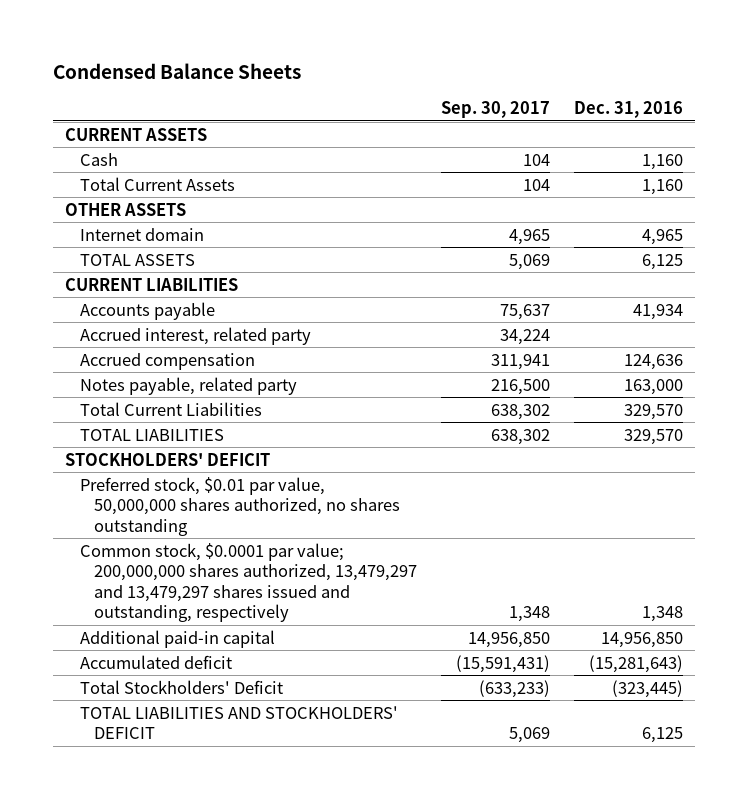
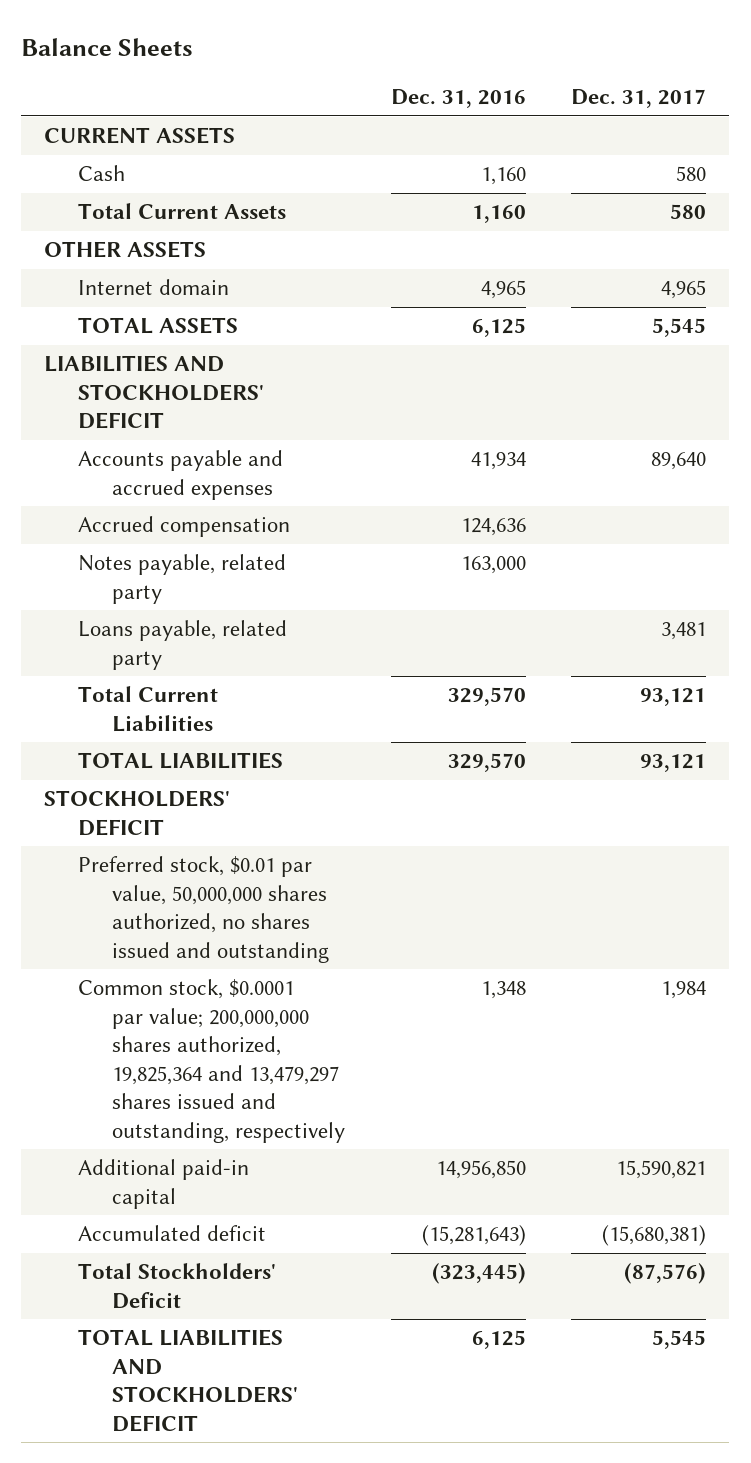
- Condensed Balance Sheets
+ Balance Sheets
- | Sep. 30, 2017 | Dec. 31, 2016
+ | Dec. 31, 2016 | Dec. 31, 2017
- CURRENT LIABILITIES
- Accounts payable | 75,637 | 41,934
- Accrued interest, related party | 34,224 |
+ LIABILITIES AND STOCKHOLDERS' DEFICIT
+ Accounts payable and accrued expenses | 41,934 | 89,640
+ Loans payable, related party | | 3,481
- Preferred stock, $0.01 par value, 50,000,000 shares authorized, no shares outstanding
- Common stock, $0.0001 par value; 200,000,000 shares authorized, 13,479,297 and 13,479,297 shares issued and outstanding, respectively | 1,348 | 1,348
+ Preferred stock, $0.01 par value, 50,000,000 shares authorized, no shares issued and outstanding
+ Common stock, $0.0001 par value; 200,000,000 shares authorized, 19,825,364 and 13,479,297 shares issued and outstanding, respectively | 1,348 | 1,984

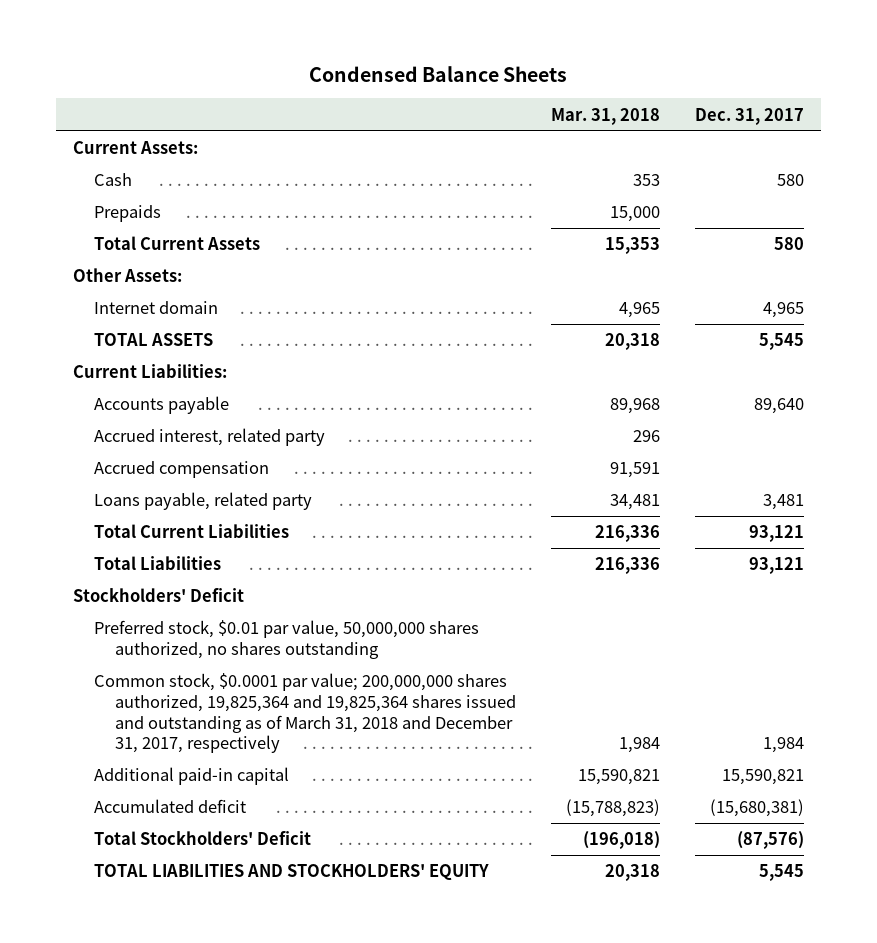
- Balance Sheets
+ Condensed Balance Sheets
- | Dec. 31, 2016 | Dec. 31, 2017
+ | Mar. 31, 2018 | Dec. 31, 2017
- CURRENT ASSETS
+ Current Assets:
+ Prepaids | 15,000 |
- OTHER ASSETS
+ Other Assets:
- LIABILITIES AND STOCKHOLDERS' DEFICIT
- Accounts payable and accrued expenses | 41,934 | 89,640
+ Current Liabilities:
+ Accounts payable | 89,968 | 89,640
+ Accrued interest, related party | 296 |
- Notes payable, related party | 163,000 |
- TOTAL LIABILITIES | 329,570 | 93,121
- STOCKHOLDERS' DEFICIT
- Preferred stock, $0.01 par value, 50,000,000 shares authorized, no shares issued and outstanding
- Common stock, $0.0001 par value; 200,000,000 shares authorized, 19,825,364 and 13,479,297 shares issued and outstanding, respectively | 1,348 | 1,984
+ Total Liabilities | 216,336 | 93,121
+ Stockholders' Deficit
+ Preferred stock, $0.01 par value, 50,000,000 shares authorized, no shares outstanding
+ Common stock, $0.0001 par value; 200,000,000 shares authorized, 19,825,364 and 19,825,364 shares issued and outstanding as of March 31, 2018 and December 31, 2017, respectively | 1,984 | 1,984
- TOTAL LIABILITIES AND STOCKHOLDERS' DEFICIT | 6,125 | 5,545
+ TOTAL LIABILITIES AND STOCKHOLDERS' EQUITY | 20,318 | 5,545

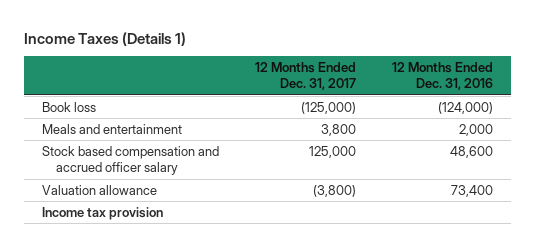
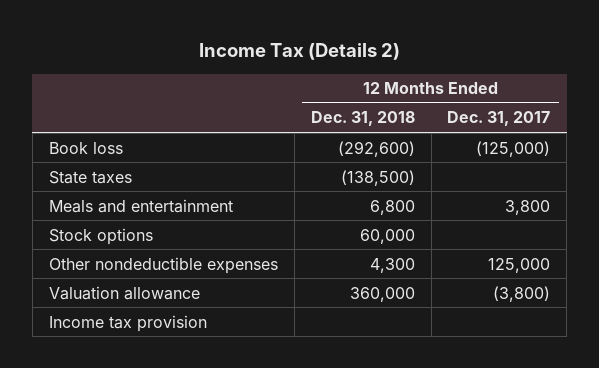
- Income Taxes (Details 1)
+ Income Tax (Details 2)
- | 12 Months Ended Dec. 31, 2017 | 12 Months Ended Dec. 31, 2016
+ | 12 Months Ended Dec. 31, 2018 | 12 Months Ended Dec. 31, 2017
+ State taxes | (138,500) |
- Stock based compensation and accrued officer salary | 125,000 | 48,600
+ Stock options | 60,000 |
+ Other nondeductible expenses | 4,300 | 125,000

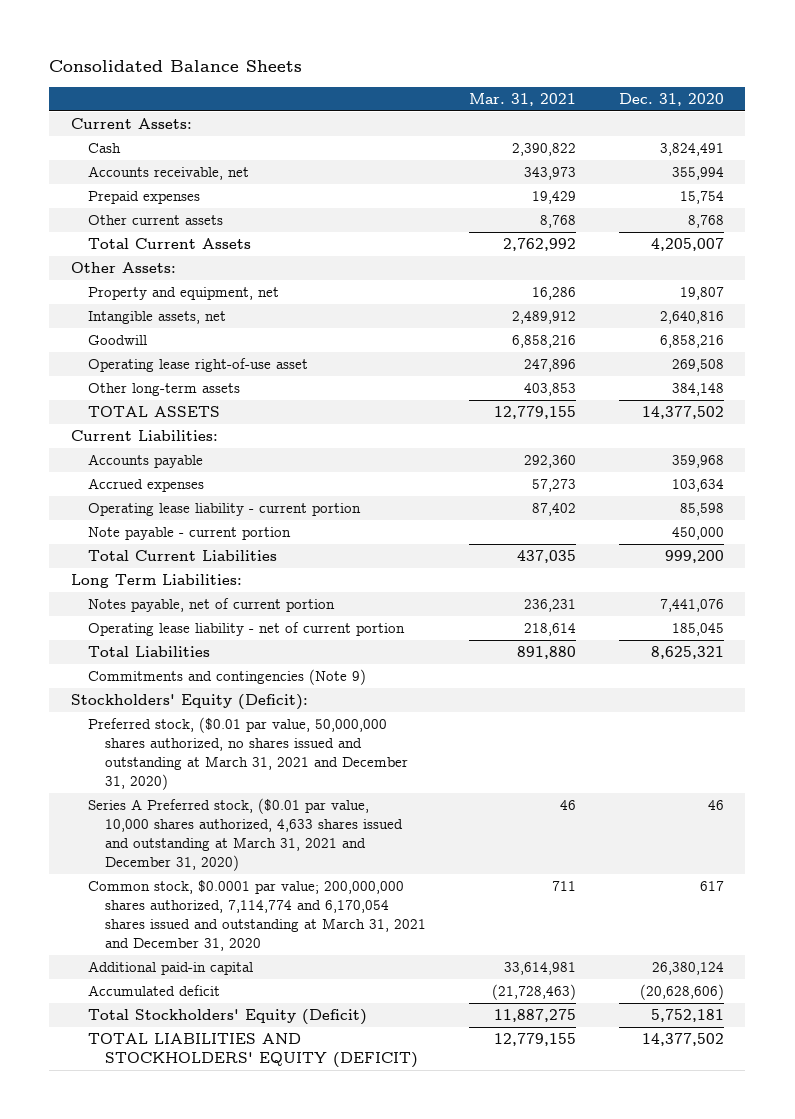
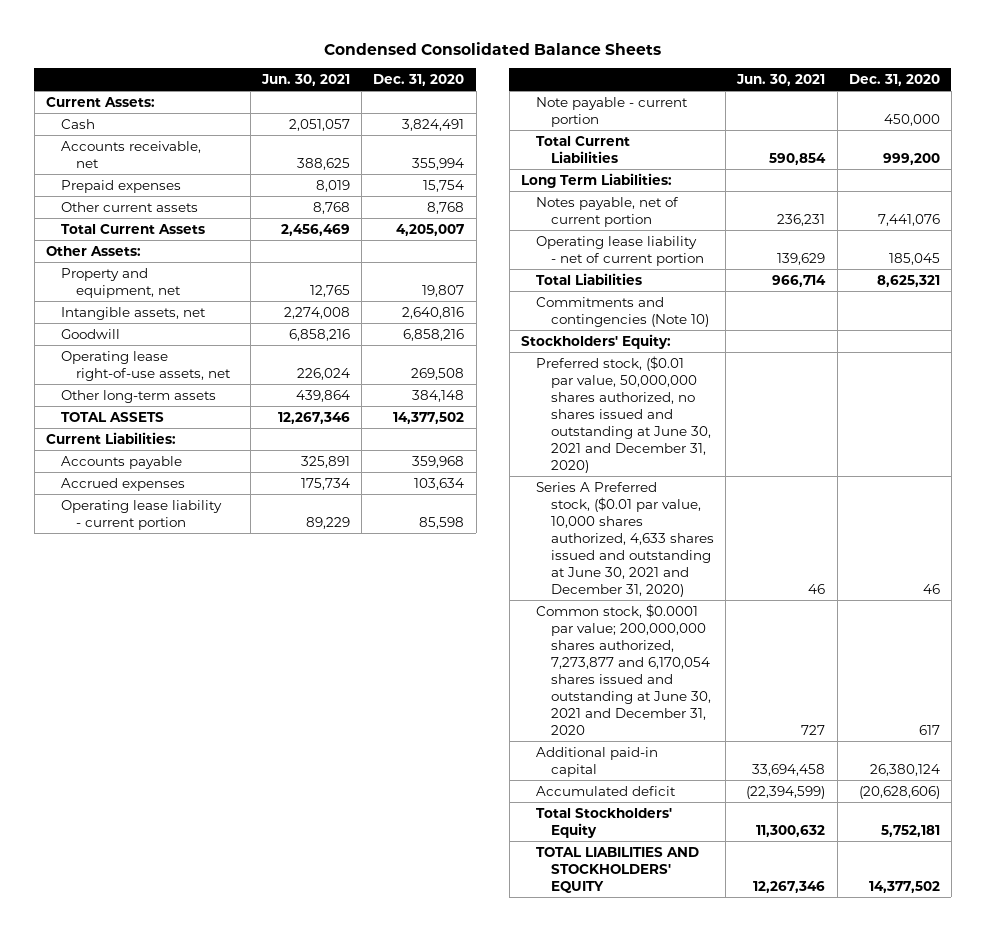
- Consolidated Balance Sheets
+ Condensed Consolidated Balance Sheets
- | Mar. 31, 2021 | Dec. 31, 2020
+ | Jun. 30, 2021 | Dec. 31, 2020
- Operating lease right-of-use asset | 247,896 | 269,508
+ Operating lease right-of-use assets, net | 226,024 | 269,508
- Commitments and contingencies (Note 9)
- Stockholders' Equity (Deficit):
- Preferred stock, ($0.01 par value, 50,000,000 shares authorized, no shares issued and outstanding at March 31, 2021 and December 31, 2020)
- Series A Preferred stock, ($0.01 par value, 10,000 shares authorized, 4,633 shares issued and outstanding at March 31, 2021 and December 31, 2020) | 46 | 46
- Common stock, $0.0001 par value; 200,000,000 shares authorized, 7,114,774 and 6,170,054 shares issued and outstanding at March 31, 2021 and December 31, 2020 | 711 | 617
+ Commitments and contingencies (Note 10)
+ Stockholders' Equity:
+ Preferred stock, ($0.01 par value, 50,000,000 shares authorized, no shares issued and outstanding at June 30, 2021 and December 31, 2020)
+ Series A Preferred stock, ($0.01 par value, 10,000 shares authorized, 4,633 shares issued and outstanding at June 30, 2021 and December 31, 2020) | 46 | 46
+ Common stock, $0.0001 par value; 200,000,000 shares authorized, 7,273,877 and 6,170,054 shares issued and outstanding at June 30, 2021 and December 31, 2020 | 727 | 617
- Total Stockholders' Equity (Deficit) | 11,887,275 | 5,752,181
- TOTAL LIABILITIES AND STOCKHOLDERS' EQUITY (DEFICIT) | 12,779,155 | 14,377,502
+ Total Stockholders' Equity | 11,300,632 | 5,752,181
+ TOTAL LIABILITIES AND STOCKHOLDERS' EQUITY | 12,267,346 | 14,377,502

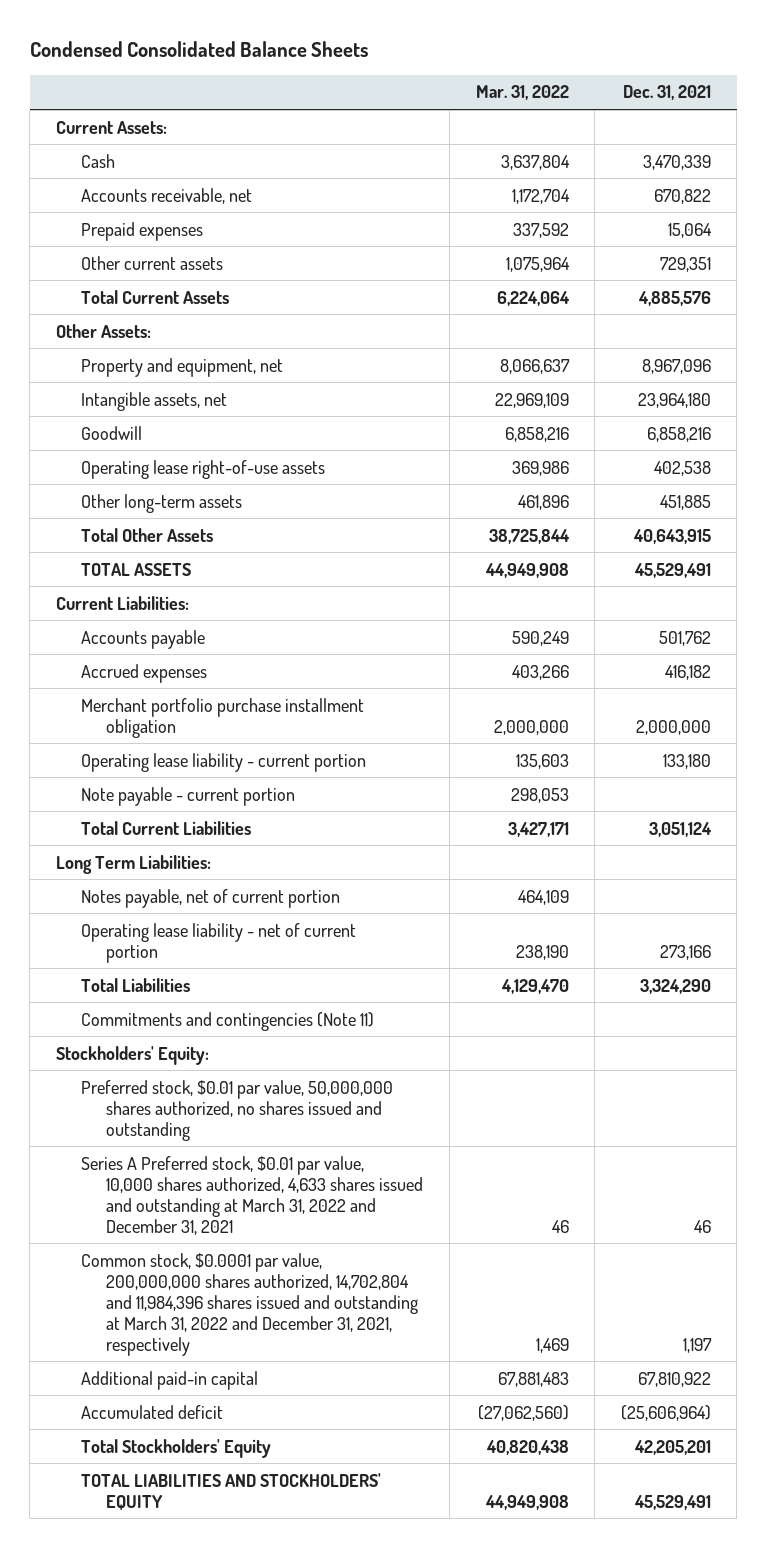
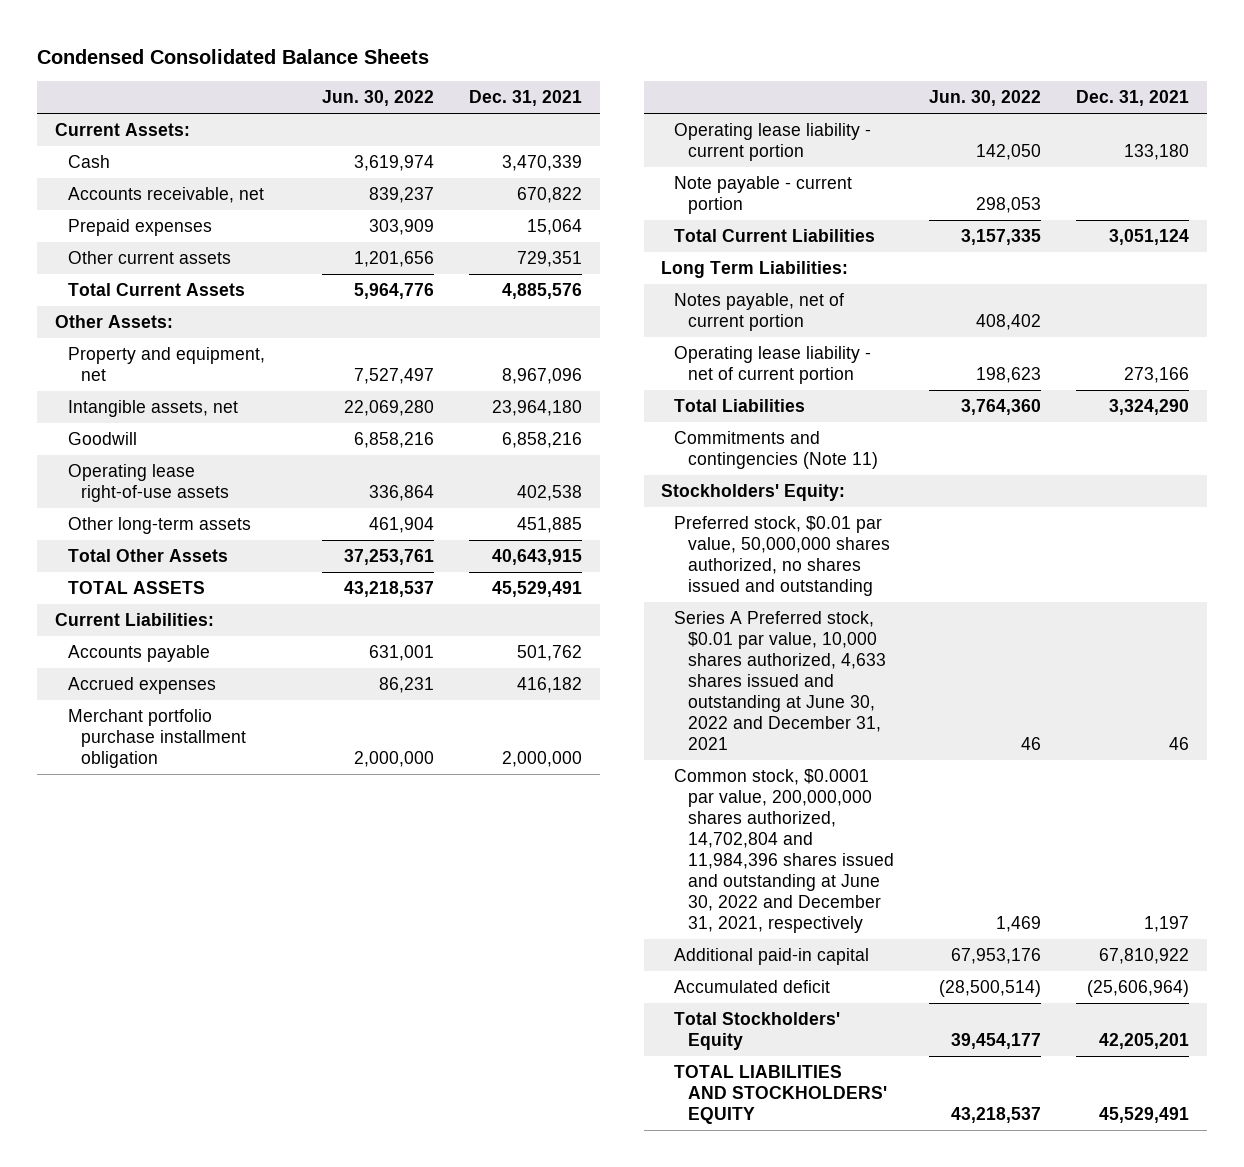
- | Mar. 31, 2022 | Dec. 31, 2021
+ | Jun. 30, 2022 | Dec. 31, 2021
- Series A Preferred stock, $0.01 par value, 10,000 shares authorized, 4,633 shares issued and outstanding at March 31, 2022 and December 31, 2021 | 46 | 46
- Common stock, $0.0001 par value, 200,000,000 shares authorized, 14,702,804 and 11,984,396 shares issued and outstanding at March 31, 2022 and December 31, 2021, respectively | 1,469 | 1,197
+ Series A Preferred stock, $0.01 par value, 10,000 shares authorized, 4,633 shares issued and outstanding at June 30, 2022 and December 31, 2021 | 46 | 46
+ Common stock, $0.0001 par value, 200,000,000 shares authorized, 14,702,804 and 11,984,396 shares issued and outstanding at June 30, 2022 and December 31, 2021, respectively | 1,469 | 1,197

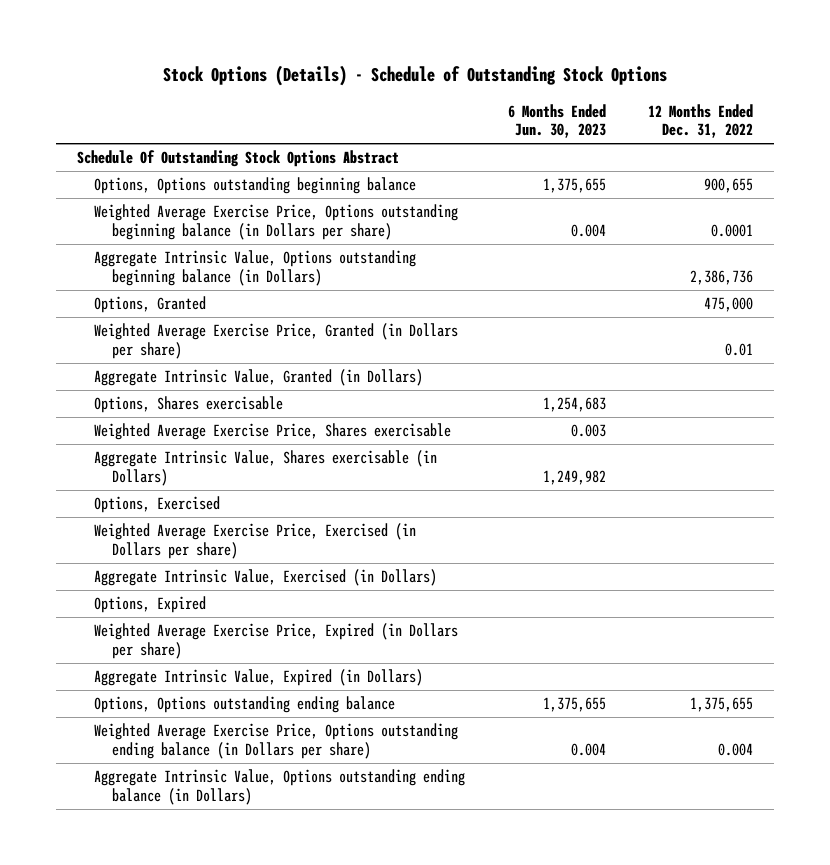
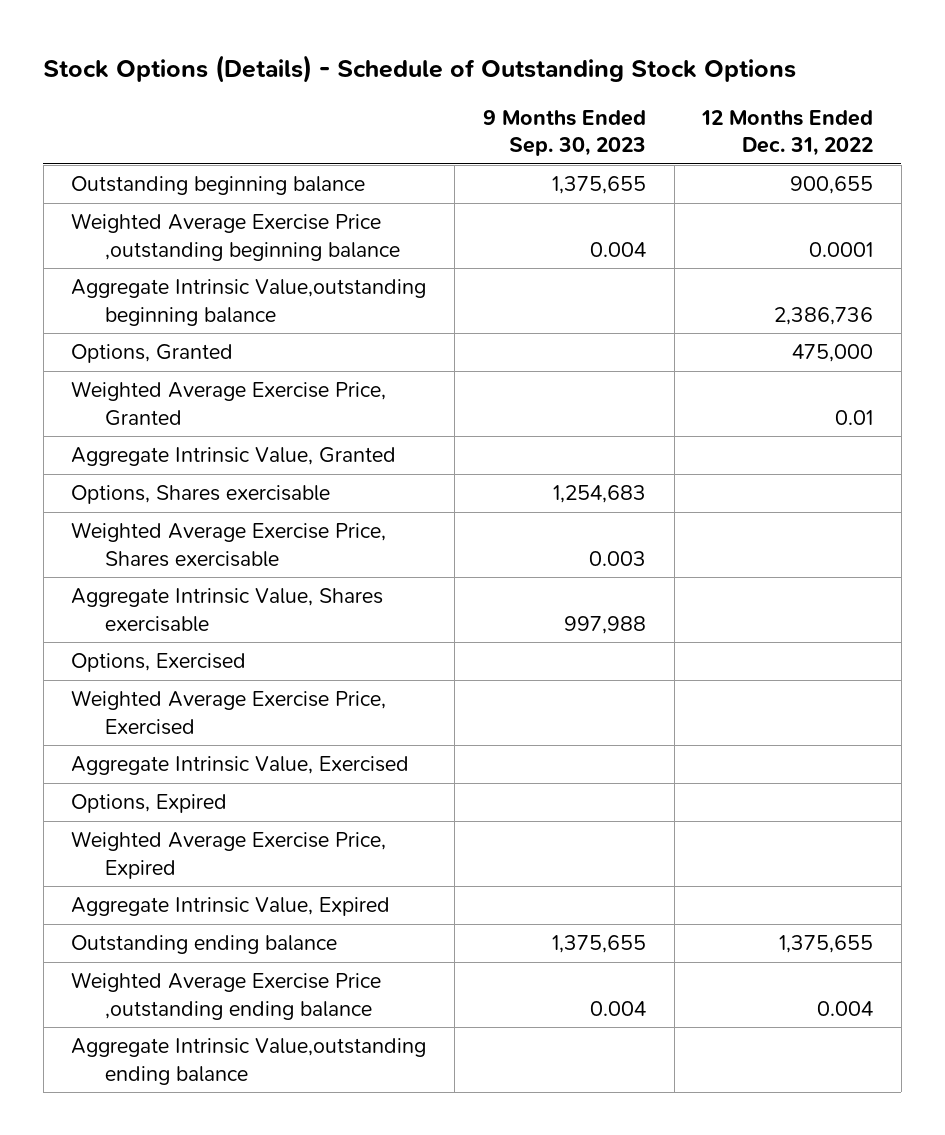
- | 6 Months Ended Jun. 30, 2023 | 12 Months Ended Dec. 31, 2022
+ | 9 Months Ended Sep. 30, 2023 | 12 Months Ended Dec. 31, 2022
- Schedule Of Outstanding Stock Options Abstract
- Options, Options outstanding beginning balance | 1,375,655 | 900,655
- Weighted Average Exercise Price, Options outstanding beginning balance (in Dollars per share) | 0.004 | 0.0001
- Aggregate Intrinsic Value, Options outstanding beginning balance (in Dollars) | | 2,386,736
+ Outstanding beginning balance | 1,375,655 | 900,655
+ Weighted Average Exercise Price ,outstanding beginning balance | 0.004 | 0.0001
+ Aggregate Intrinsic Value,outstanding beginning balance | | 2,386,736
- Weighted Average Exercise Price, Granted (in Dollars per share) | | 0.01
- Aggregate Intrinsic Value, Granted (in Dollars)
+ Weighted Average Exercise Price, Granted | | 0.01
+ Aggregate Intrinsic Value, Granted
- Aggregate Intrinsic Value, Shares exercisable (in Dollars) | 1,249,982 |
+ Aggregate Intrinsic Value, Shares exercisable | 997,988 |
- Weighted Average Exercise Price, Exercised (in Dollars per share)
- Aggregate Intrinsic Value, Exercised (in Dollars)
+ Weighted Average Exercise Price, Exercised
+ Aggregate Intrinsic Value, Exercised
- Weighted Average Exercise Price, Expired (in Dollars per share)
- Aggregate Intrinsic Value, Expired (in Dollars)
- Options, Options outstanding ending balance | 1,375,655 | 1,375,655
- Weighted Average Exercise Price, Options outstanding ending balance (in Dollars per share) | 0.004 | 0.004
- Aggregate Intrinsic Value, Options outstanding ending balance (in Dollars)
+ Weighted Average Exercise Price, Expired
+ Aggregate Intrinsic Value, Expired
+ Outstanding ending balance | 1,375,655 | 1,375,655
+ Weighted Average Exercise Price ,outstanding ending balance | 0.004 | 0.004
+ Aggregate Intrinsic Value,outstanding ending balance

